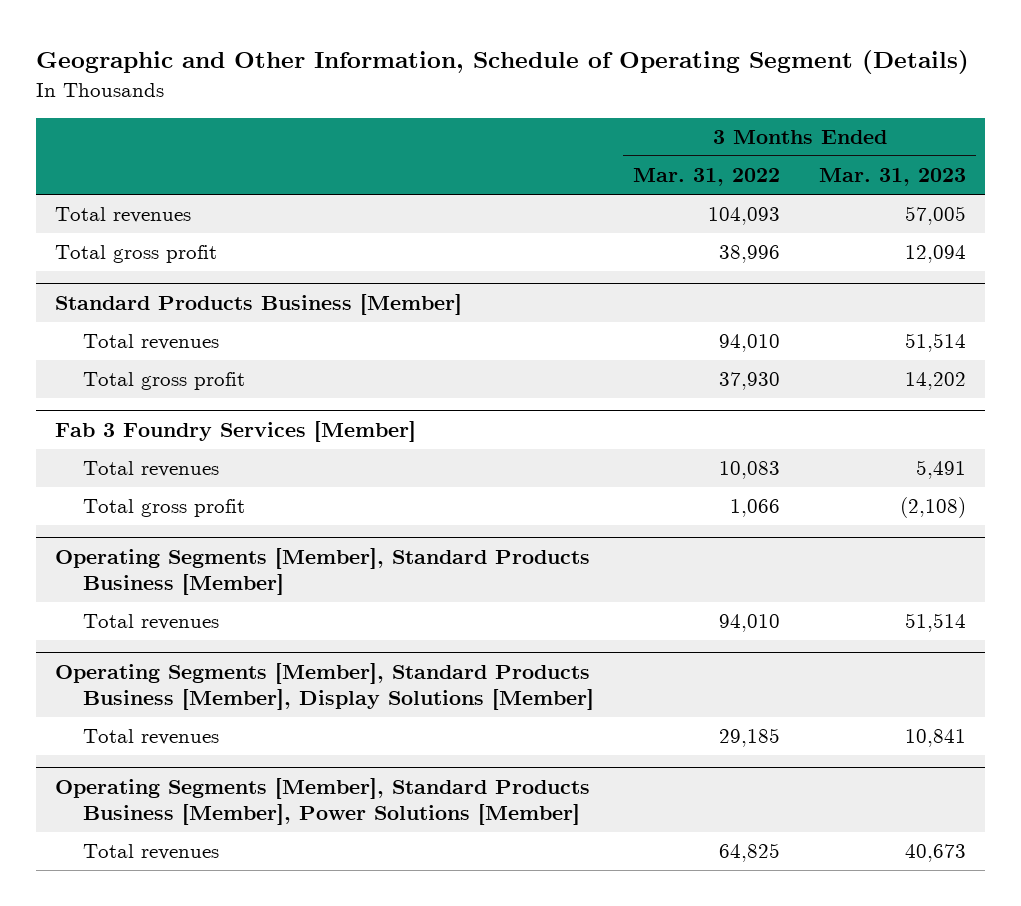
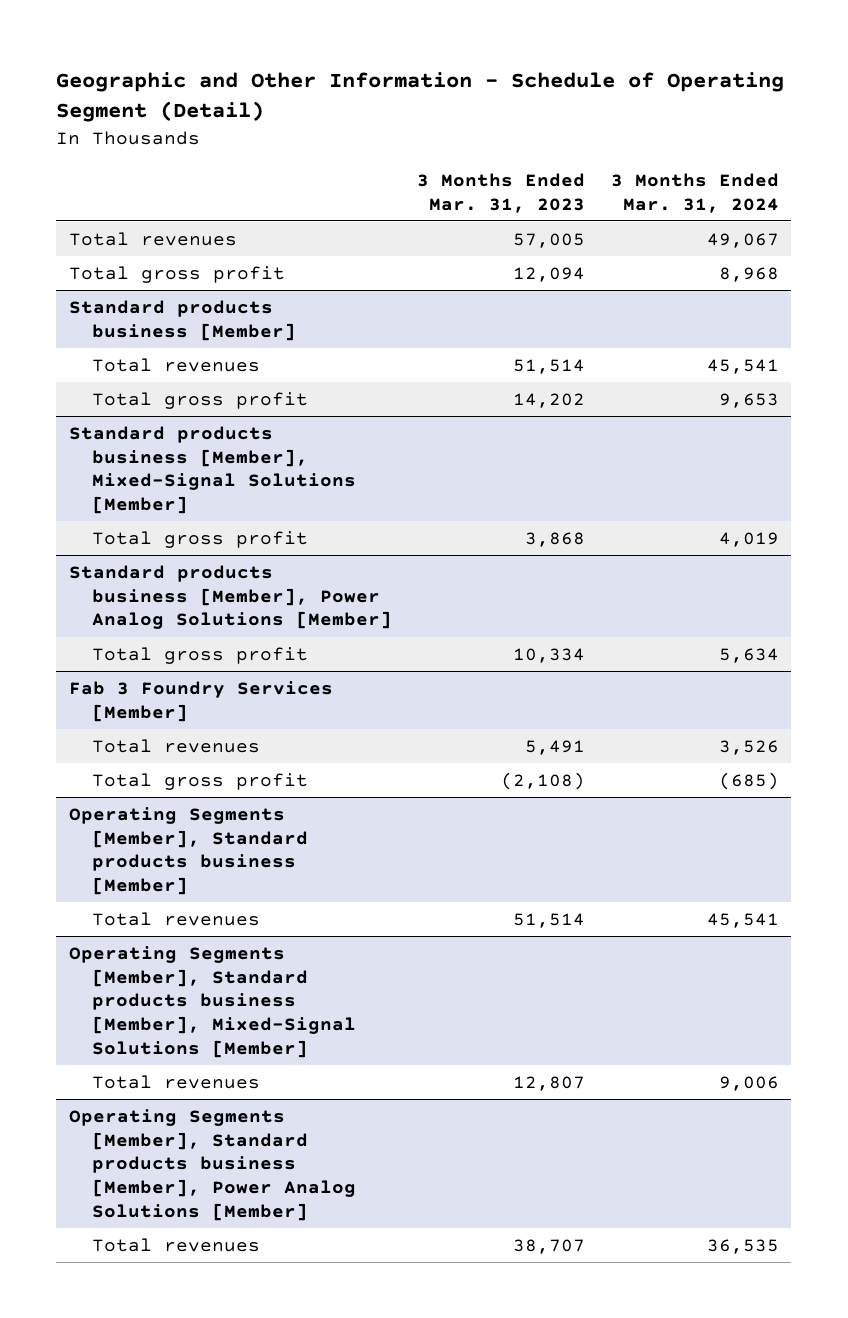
- Geographic and Other Information, Schedule of Operating Segment (Details)
+ Geographic and Other Information - Schedule of Operating Segment (Detail)
- | 3 Months Ended Mar. 31, 2022 | 3 Months Ended Mar. 31, 2023
+ | 3 Months Ended Mar. 31, 2023 | 3 Months Ended Mar. 31, 2024
- Standard Products Business [Member]
+ Standard products business [Member]
+ Standard products business [Member], Mixed-Signal Solutions [Member]
+ Total gross profit | 3,868 | 4,019
+ Standard products business [Member], Power Analog Solutions [Member]
+ Total gross profit | 10,334 | 5,634
- Operating Segments [Member], Standard Products Business [Member]
+ Operating Segments [Member], Standard products business [Member]
- Operating Segments [Member], Standard Products Business [Member], Display Solutions [Member]
- Total revenues | 29,185 | 10,841
- Operating Segments [Member], Standard Products Business [Member], Power Solutions [Member]
- Total revenues | 64,825 | 40,673
+ Operating Segments [Member], Standard products business [Member], Mixed-Signal Solutions [Member]
+ Total revenues | 12,807 | 9,006
+ Operating Segments [Member], Standard products business [Member], Power Analog Solutions [Member]
+ Total revenues | 38,707 | 36,535

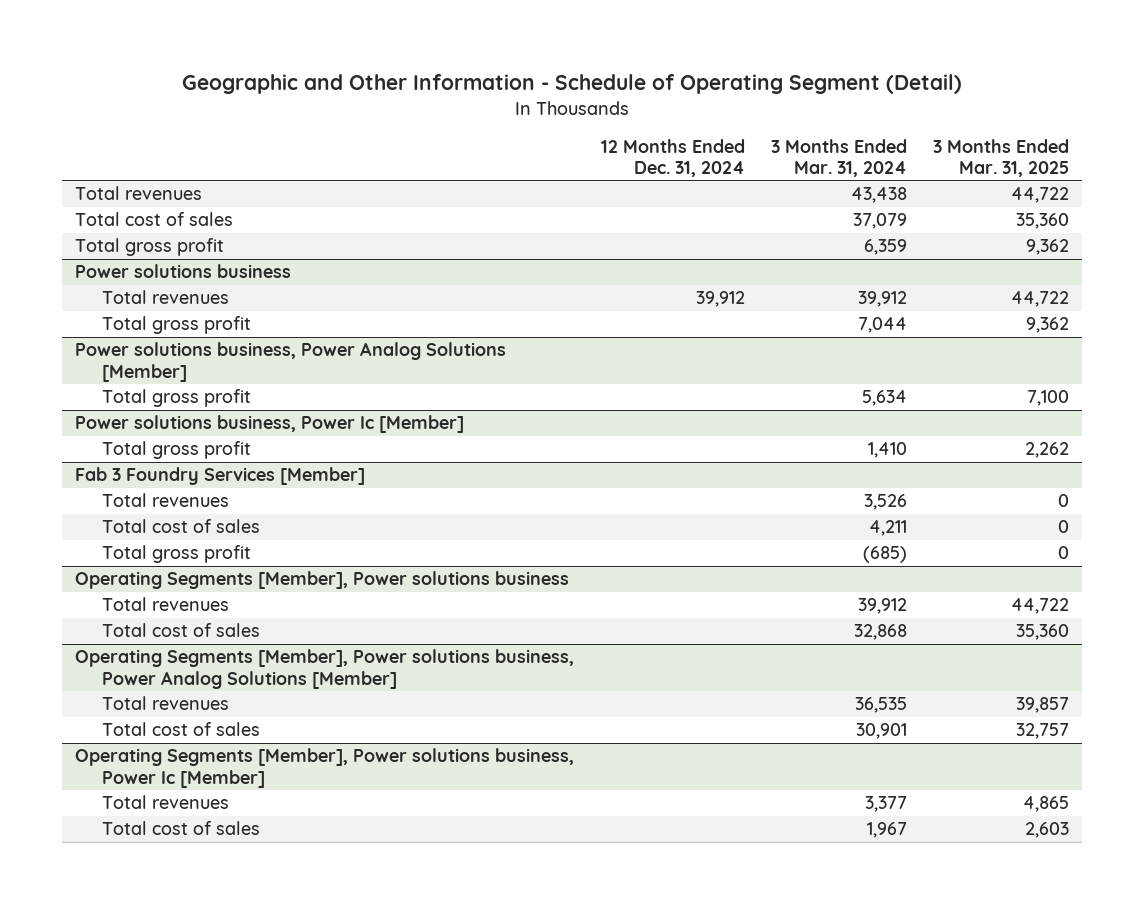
- | 3 Months Ended Mar. 31, 2023 | 3 Months Ended Mar. 31, 2024
+ | 12 Months Ended Dec. 31, 2024 | 3 Months Ended Mar. 31, 2024 | 3 Months Ended Mar. 31, 2025
- Total revenues | 57,005 | 49,067
- Total gross profit | 12,094 | 8,968
- Standard products business [Member]
- Total revenues | 51,514 | 45,541
- Total gross profit | 14,202 | 9,653
- Standard products business [Member], Mixed-Signal Solutions [Member]
- Total gross profit | 3,868 | 4,019
- Standard products business [Member], Power Analog Solutions [Member]
+ Total revenues | | 43,438 | 44,722
+ Total cost of sales | | 37,079 | 35,360
+ Total gross profit | | 6,359 | 9,362
+ Power solutions business
+ Total revenues | 39,912 | 39,912 | 44,722
+ Total gross profit | | 7,044 | 9,362
+ Power solutions business, Power Analog Solutions [Member]
+ Power solutions business, Power Ic [Member]
+ Total gross profit | | 1,410 | 2,262
@ Fab 3 Foundry Services [Member]
+ Total cost of sales | | 4,211 | 0
- Operating Segments [Member], Standard products business [Member]
- Total revenues | 51,514 | 45,541
- Operating Segments [Member], Standard products business [Member], Mixed-Signal Solutions [Member]
- Total revenues | 12,807 | 9,006
- Operating Segments [Member], Standard products business [Member], Power Analog Solutions [Member]
+ Operating Segments [Member], Power solutions business
+ Total revenues | | 39,912 | 44,722
+ Total cost of sales | | 32,868 | 35,360
+ Operating Segments [Member], Power solutions business, Power Analog Solutions [Member]
+ Total cost of sales | | 30,901 | 32,757
+ Operating Segments [Member], Power solutions business, Power Ic [Member]
+ Total revenues | | 3,377 | 4,865
+ Total cost of sales | | 1,967 | 2,603

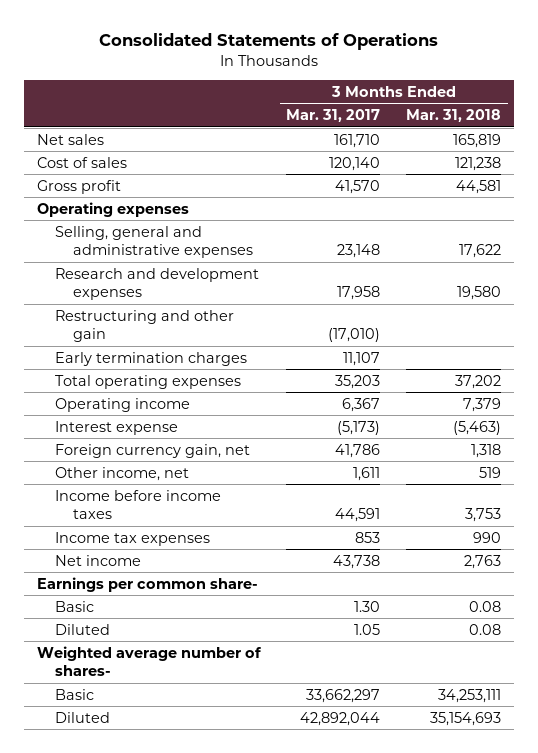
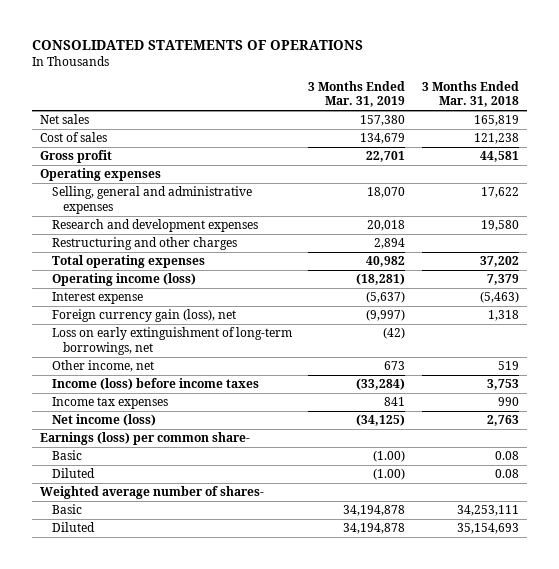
- Consolidated Statements of Operations
+ CONSOLIDATED STATEMENTS OF OPERATIONS
- | 3 Months Ended Mar. 31, 2017 | 3 Months Ended Mar. 31, 2018
+ | 3 Months Ended Mar. 31, 2019 | 3 Months Ended Mar. 31, 2018
- Restructuring and other gain | (17,010) |
- Early termination charges | 11,107 |
+ Restructuring and other charges | 2,894 |
- Operating income | 6,367 | 7,379
+ Operating income (loss) | (18,281) | 7,379
- Foreign currency gain, net | 41,786 | 1,318
+ Foreign currency gain (loss), net | (9,997) | 1,318
+ Loss on early extinguishment of long-term borrowings, net | (42) |
- Income before income taxes | 44,591 | 3,753
+ Income (loss) before income taxes | (33,284) | 3,753
- Net income | 43,738 | 2,763
- Earnings per common share-
+ Net income (loss) | (34,125) | 2,763
+ Earnings (loss) per common share-

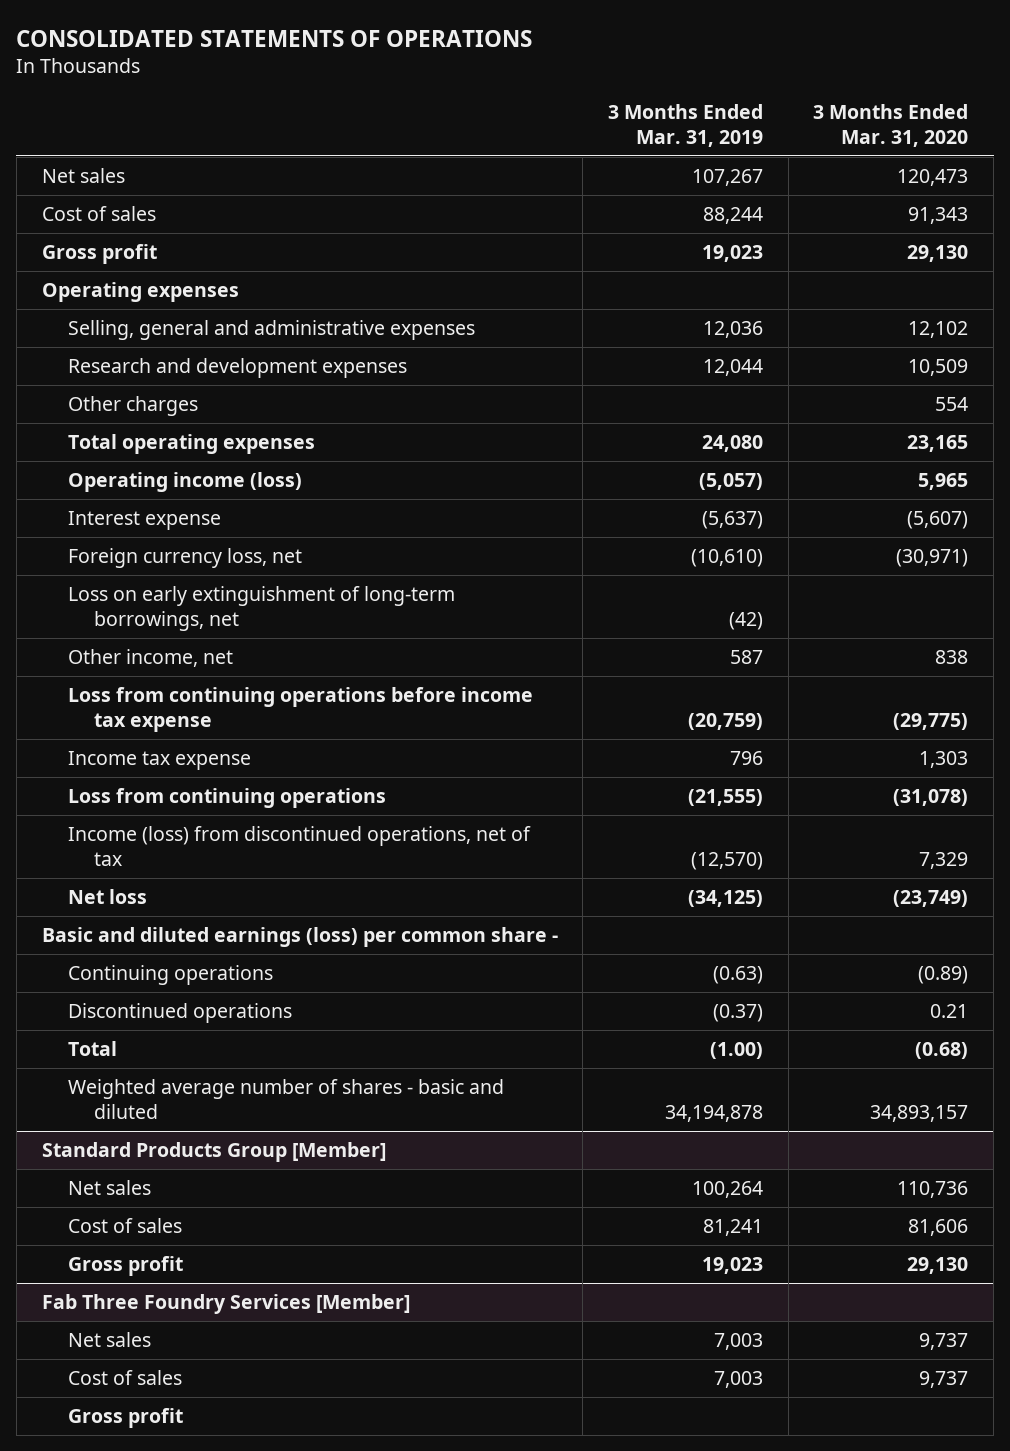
- | 3 Months Ended Mar. 31, 2019 | 3 Months Ended Mar. 31, 2018
+ | 3 Months Ended Mar. 31, 2019 | 3 Months Ended Mar. 31, 2020
- Net sales | 157,380 | 165,819
- Cost of sales | 134,679 | 121,238
- Gross profit | 22,701 | 44,581
+ Net sales | 107,267 | 120,473
+ Cost of sales | 88,244 | 91,343
+ Gross profit | 19,023 | 29,130
- Selling, general and administrative expenses | 18,070 | 17,622
- Research and development expenses | 20,018 | 19,580
- Restructuring and other charges | 2,894 |
- Total operating expenses | 40,982 | 37,202
- Operating income (loss) | (18,281) | 7,379
+ Selling, general and administrative expenses | 12,036 | 12,102
+ Research and development expenses | 12,044 | 10,509
+ Other charges | | 554
+ Total operating expenses | 24,080 | 23,165
+ Operating income (loss) | (5,057) | 5,965
- Foreign currency gain (loss), net | (9,997) | 1,318
+ Foreign currency loss, net | (10,610) | (30,971)
- Other income, net | 673 | 519
- Income (loss) before income taxes | (33,284) | 3,753
- Income tax expenses | 841 | 990
- Net income (loss) | (34,125) | 2,763
- Earnings (loss) per common share-
- Basic | (1.00) | 0.08
- Diluted | (1.00) | 0.08
- Weighted average number of shares-
- Basic | 34,194,878 | 34,253,111
- Diluted | 34,194,878 | 35,154,693
+ Other income, net | 587 | 838
+ Loss from continuing operations before income tax expense | (20,759) | (29,775)
+ Income tax expense | 796 | 1,303
+ Loss from continuing operations | (21,555) | (31,078)
+ Income (loss) from discontinued operations, net of tax | (12,570) | 7,329
+ Net loss | (34,125) | (23,749)
+ Basic and diluted earnings (loss) per common share -
+ Continuing operations | (0.63) | (0.89)
+ Discontinued operations | (0.37) | 0.21
+ Total | (1.00) | (0.68)
+ Weighted average number of shares - basic and diluted | 34,194,878 | 34,893,157
+ Standard Products Group [Member]
+ Net sales | 100,264 | 110,736
+ Cost of sales | 81,241 | 81,606
+ Gross profit | 19,023 | 29,130
+ Fab Three Foundry Services [Member]
+ Net sales | 7,003 | 9,737
+ Cost of sales | 7,003 | 9,737
+ Gross profit

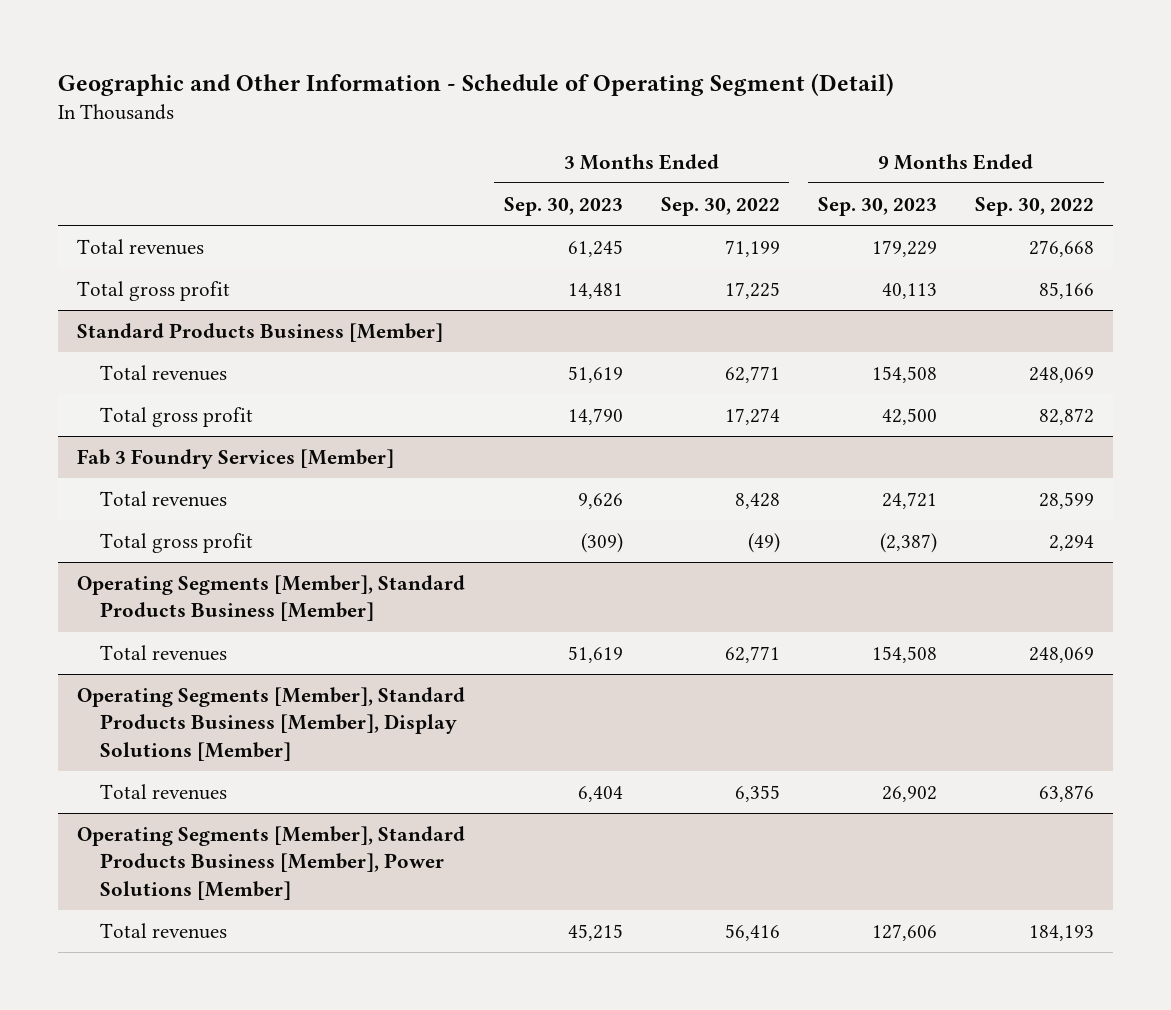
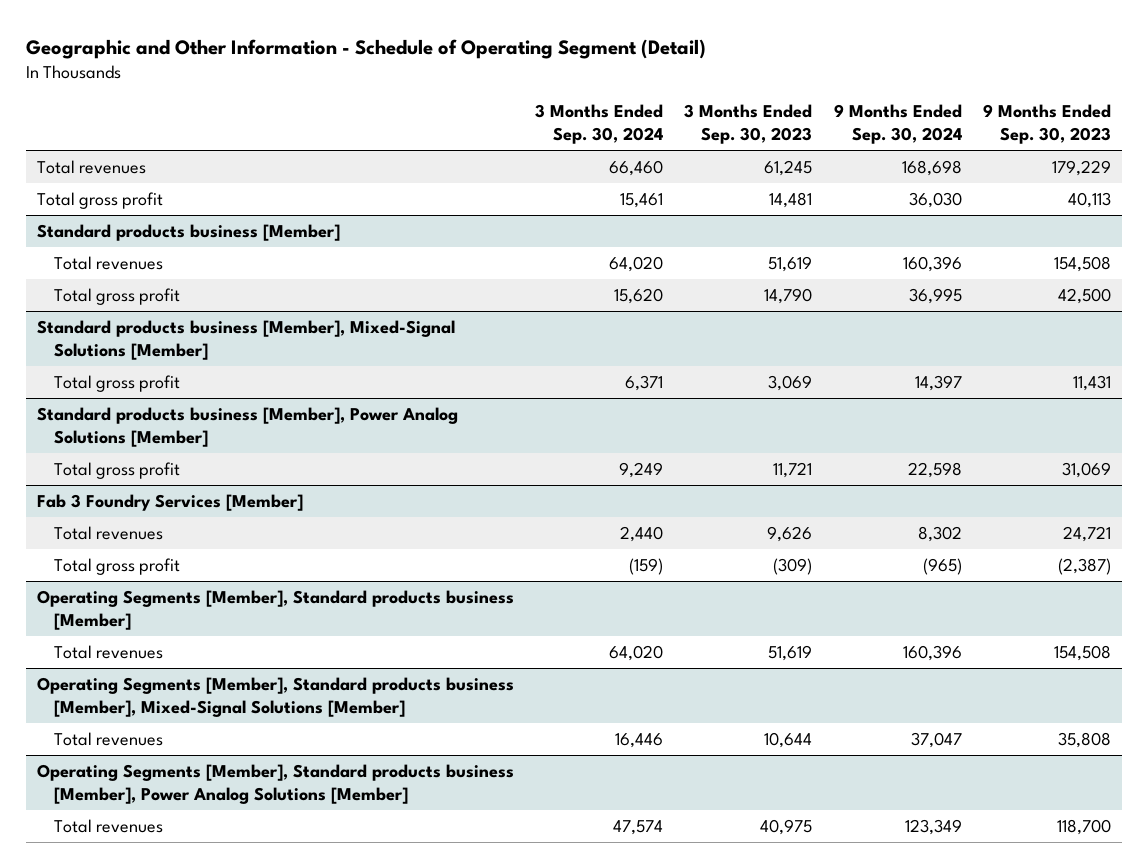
- | 3 Months Ended Sep. 30, 2023 | 3 Months Ended Sep. 30, 2022 | 9 Months Ended Sep. 30, 2023 | 9 Months Ended Sep. 30, 2022
+ | 3 Months Ended Sep. 30, 2024 | 3 Months Ended Sep. 30, 2023 | 9 Months Ended Sep. 30, 2024 | 9 Months Ended Sep. 30, 2023
- Standard Products Business [Member]
+ Standard products business [Member]
+ Standard products business [Member], Mixed-Signal Solutions [Member]
+ Total gross profit | 6,371 | 3,069 | 14,397 | 11,431
+ Standard products business [Member], Power Analog Solutions [Member]
+ Total gross profit | 9,249 | 11,721 | 22,598 | 31,069
- Operating Segments [Member], Standard Products Business [Member]
+ Operating Segments [Member], Standard products business [Member]
- Operating Segments [Member], Standard Products Business [Member], Display Solutions [Member]
- Total revenues | 6,404 | 6,355 | 26,902 | 63,876
- Operating Segments [Member], Standard Products Business [Member], Power Solutions [Member]
- Total revenues | 45,215 | 56,416 | 127,606 | 184,193
+ Operating Segments [Member], Standard products business [Member], Mixed-Signal Solutions [Member]
+ Total revenues | 16,446 | 10,644 | 37,047 | 35,808
+ Operating Segments [Member], Standard products business [Member], Power Analog Solutions [Member]
+ Total revenues | 47,574 | 40,975 | 123,349 | 118,700

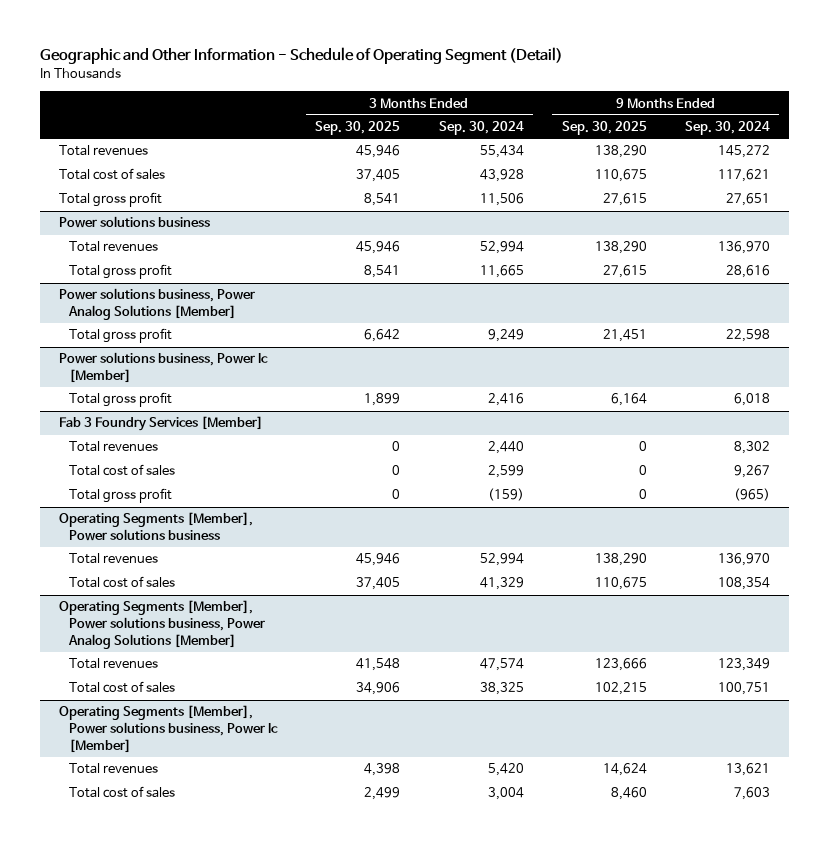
- | 3 Months Ended Sep. 30, 2024 | 3 Months Ended Sep. 30, 2023 | 9 Months Ended Sep. 30, 2024 | 9 Months Ended Sep. 30, 2023
+ | 3 Months Ended Sep. 30, 2025 | 3 Months Ended Sep. 30, 2024 | 9 Months Ended Sep. 30, 2025 | 9 Months Ended Sep. 30, 2024
- Total revenues | 66,460 | 61,245 | 168,698 | 179,229
- Total gross profit | 15,461 | 14,481 | 36,030 | 40,113
- Standard products business [Member]
- Total revenues | 64,020 | 51,619 | 160,396 | 154,508
- Total gross profit | 15,620 | 14,790 | 36,995 | 42,500
- Standard products business [Member], Mixed-Signal Solutions [Member]
- Total gross profit | 6,371 | 3,069 | 14,397 | 11,431
- Standard products business [Member], Power Analog Solutions [Member]
+ Total revenues | 45,946 | 55,434 | 138,290 | 145,272
+ Total cost of sales | 37,405 | 43,928 | 110,675 | 117,621
+ Total gross profit | 8,541 | 11,506 | 27,615 | 27,651
+ Power solutions business
+ Total revenues | 45,946 | 52,994 | 138,290 | 136,970
+ Total gross profit | 8,541 | 11,665 | 27,615 | 28,616
+ Power solutions business, Power Analog Solutions [Member]
+ Power solutions business, Power Ic [Member]
+ Total gross profit | 1,899 | 2,416 | 6,164 | 6,018
@ Fab 3 Foundry Services [Member]
+ Total cost of sales | 0 | 2,599 | 0 | 9,267
- Operating Segments [Member], Standard products business [Member]
- Total revenues | 64,020 | 51,619 | 160,396 | 154,508
- Operating Segments [Member], Standard products business [Member], Mixed-Signal Solutions [Member]
- Total revenues | 16,446 | 10,644 | 37,047 | 35,808
- Operating Segments [Member], Standard products business [Member], Power Analog Solutions [Member]
+ Operating Segments [Member], Power solutions business
+ Total revenues | 45,946 | 52,994 | 138,290 | 136,970
+ Total cost of sales | 37,405 | 41,329 | 110,675 | 108,354
+ Operating Segments [Member], Power solutions business, Power Analog Solutions [Member]
+ Total cost of sales | 34,906 | 38,325 | 102,215 | 100,751
+ Operating Segments [Member], Power solutions business, Power Ic [Member]
+ Total revenues | 4,398 | 5,420 | 14,624 | 13,621
+ Total cost of sales | 2,499 | 3,004 | 8,460 | 7,603

